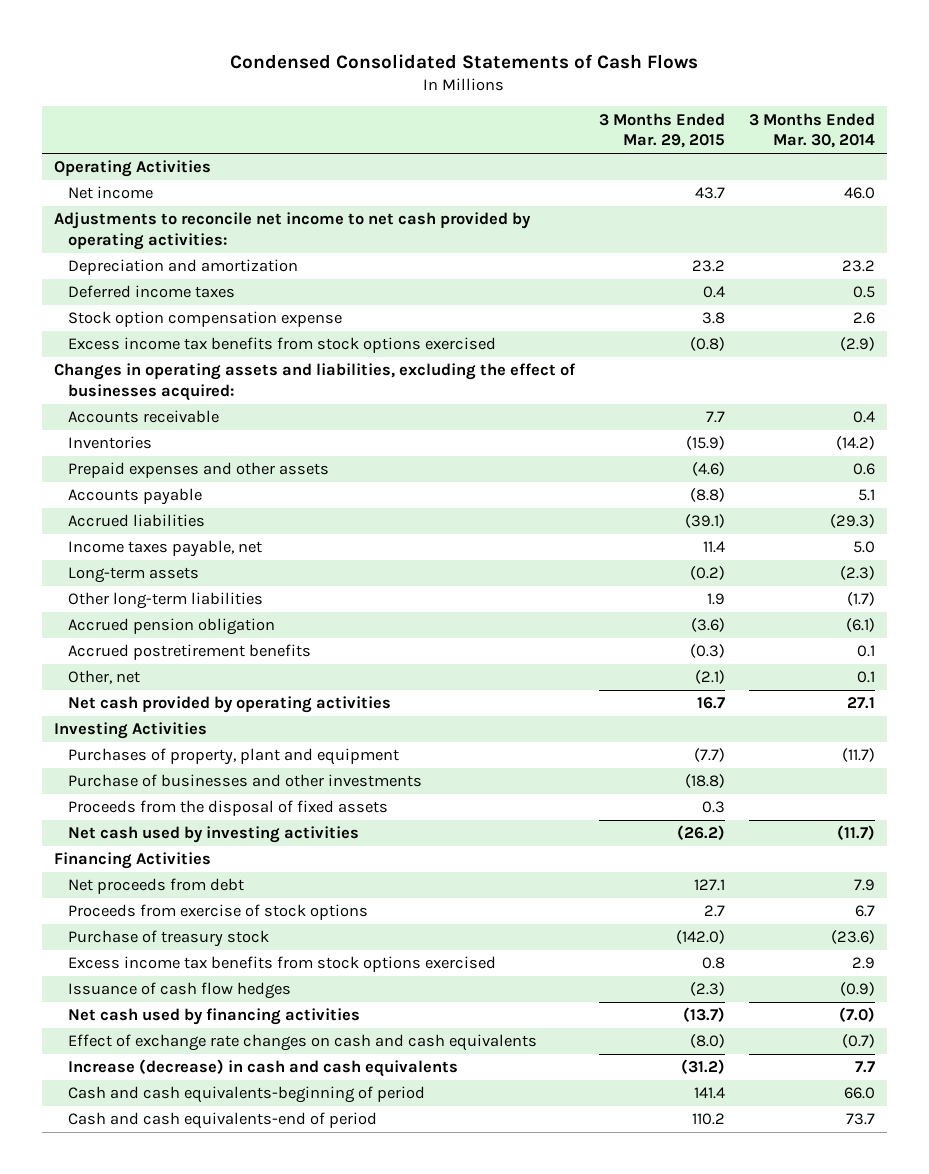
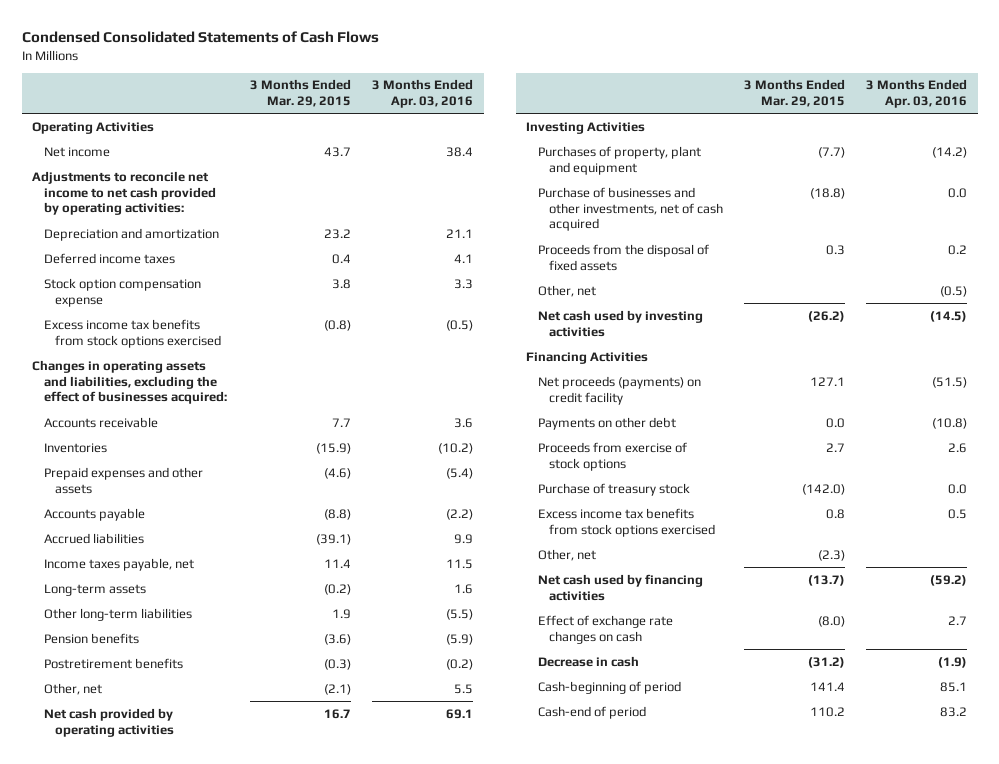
- | 3 Months Ended Mar. 29, 2015 | 3 Months Ended Mar. 30, 2014
+ | 3 Months Ended Mar. 29, 2015 | 3 Months Ended Apr. 03, 2016
- Accrued pension obligation | (3.6) | (6.1)
- Accrued postretirement benefits | (0.3) | 0.1
+ Pension benefits | (3.6) | (5.9)
+ Postretirement benefits | (0.3) | (0.2)
- Purchase of businesses and other investments | (18.8) |
+ Purchase of businesses and other investments, net of cash acquired | (18.8) | 0.0
+ Other, net | | (0.5)
- Net proceeds from debt | 127.1 | 7.9
+ Net proceeds (payments) on credit facility | 127.1 | (51.5)
+ Payments on other debt | 0.0 | (10.8)
- Issuance of cash flow hedges | (2.3) | (0.9)
+ Other, net | (2.3) |
- Effect of exchange rate changes on cash and cash equivalents | (8.0) | (0.7)
- Increase (decrease) in cash and cash equivalents | (31.2) | 7.7
- Cash and cash equivalents-beginning of period | 141.4 | 66.0
- Cash and cash equivalents-end of period | 110.2 | 73.7
+ Effect of exchange rate changes on cash | (8.0) | 2.7
+ Decrease in cash | (31.2) | (1.9)
+ Cash-beginning of period | 141.4 | 85.1
+ Cash-end of period | 110.2 | 83.2

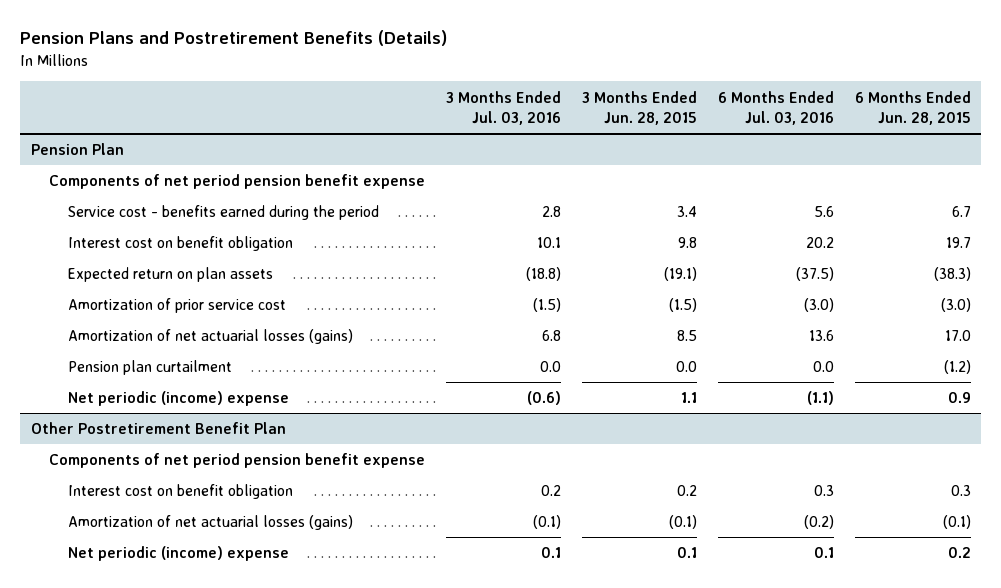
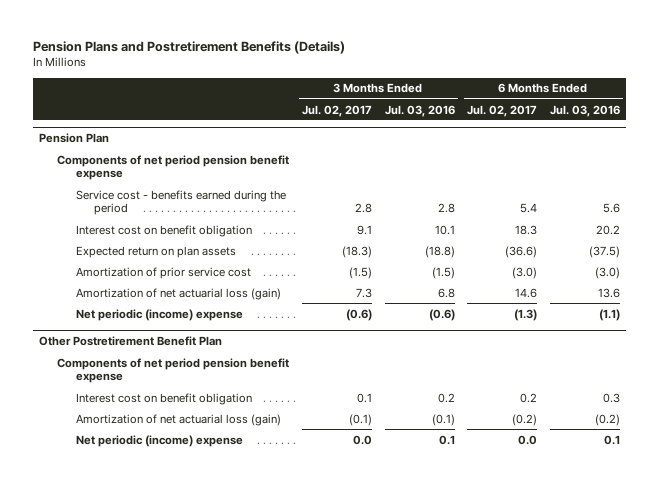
- | 3 Months Ended Jul. 03, 2016 | 3 Months Ended Jun. 28, 2015 | 6 Months Ended Jul. 03, 2016 | 6 Months Ended Jun. 28, 2015
+ | 3 Months Ended Jul. 02, 2017 | 3 Months Ended Jul. 03, 2016 | 6 Months Ended Jul. 02, 2017 | 6 Months Ended Jul. 03, 2016
@ Pension Plan
- Amortization of net actuarial losses (gains) | 6.8 | 8.5 | 13.6 | 17.0
- Pension plan curtailment | 0.0 | 0.0 | 0.0 | (1.2)
+ Amortization of net actuarial loss (gain) | 7.3 | 6.8 | 14.6 | 13.6
@ Other Postretirement Benefit Plan
- Amortization of net actuarial losses (gains) | (0.1) | (0.1) | (0.2) | (0.1)
+ Amortization of net actuarial loss (gain) | (0.1) | (0.1) | (0.2) | (0.2)

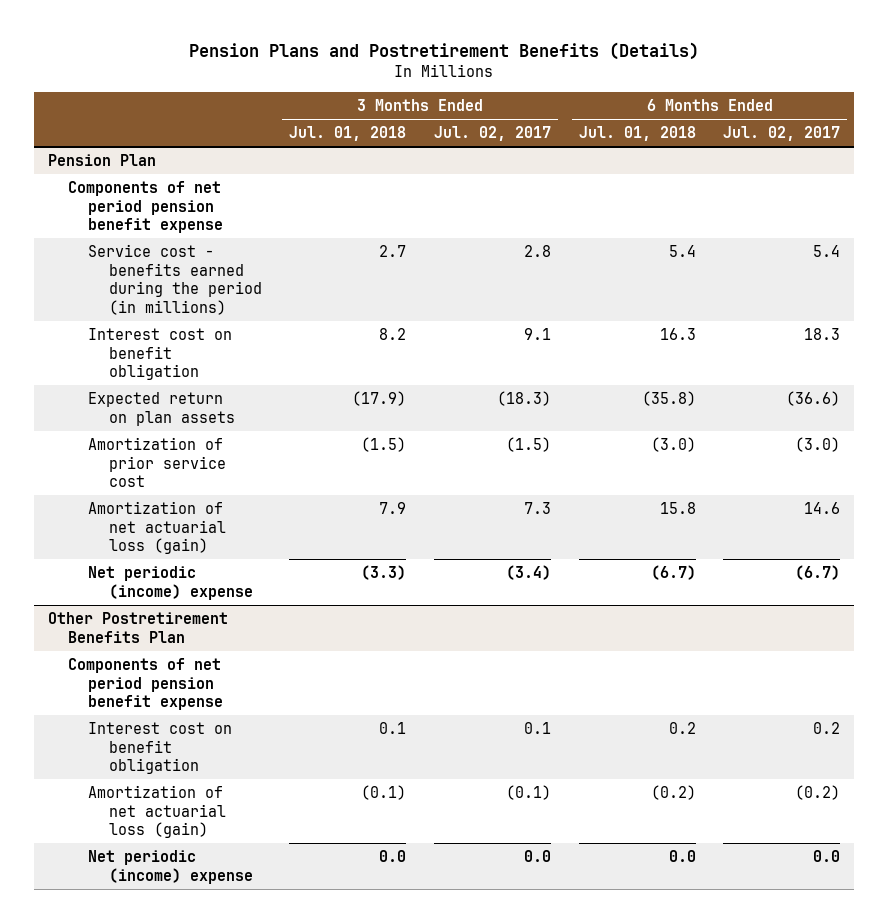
- | 3 Months Ended Jul. 02, 2017 | 3 Months Ended Jul. 03, 2016 | 6 Months Ended Jul. 02, 2017 | 6 Months Ended Jul. 03, 2016
+ | 3 Months Ended Jul. 01, 2018 | 3 Months Ended Jul. 02, 2017 | 6 Months Ended Jul. 01, 2018 | 6 Months Ended Jul. 02, 2017
@ Pension Plan
- Service cost - benefits earned during the period | 2.8 | 2.8 | 5.4 | 5.6
+ Service cost - benefits earned during the period (in millions) | 2.7 | 2.8 | 5.4 | 5.4
- Net periodic (income) expense | (0.6) | (0.6) | (1.3) | (1.1)
- Other Postretirement Benefit Plan
@ Pension Plan
+ Net periodic (income) expense | (3.3) | (3.4) | (6.7) | (6.7)
+ Other Postretirement Benefits Plan

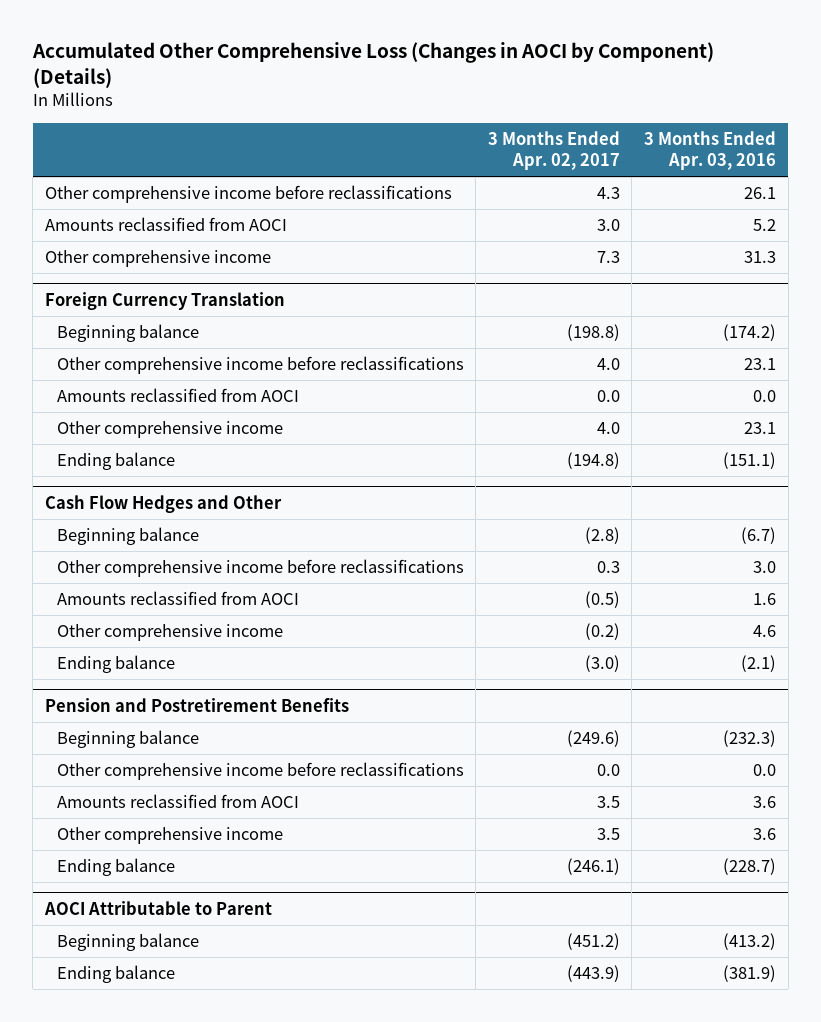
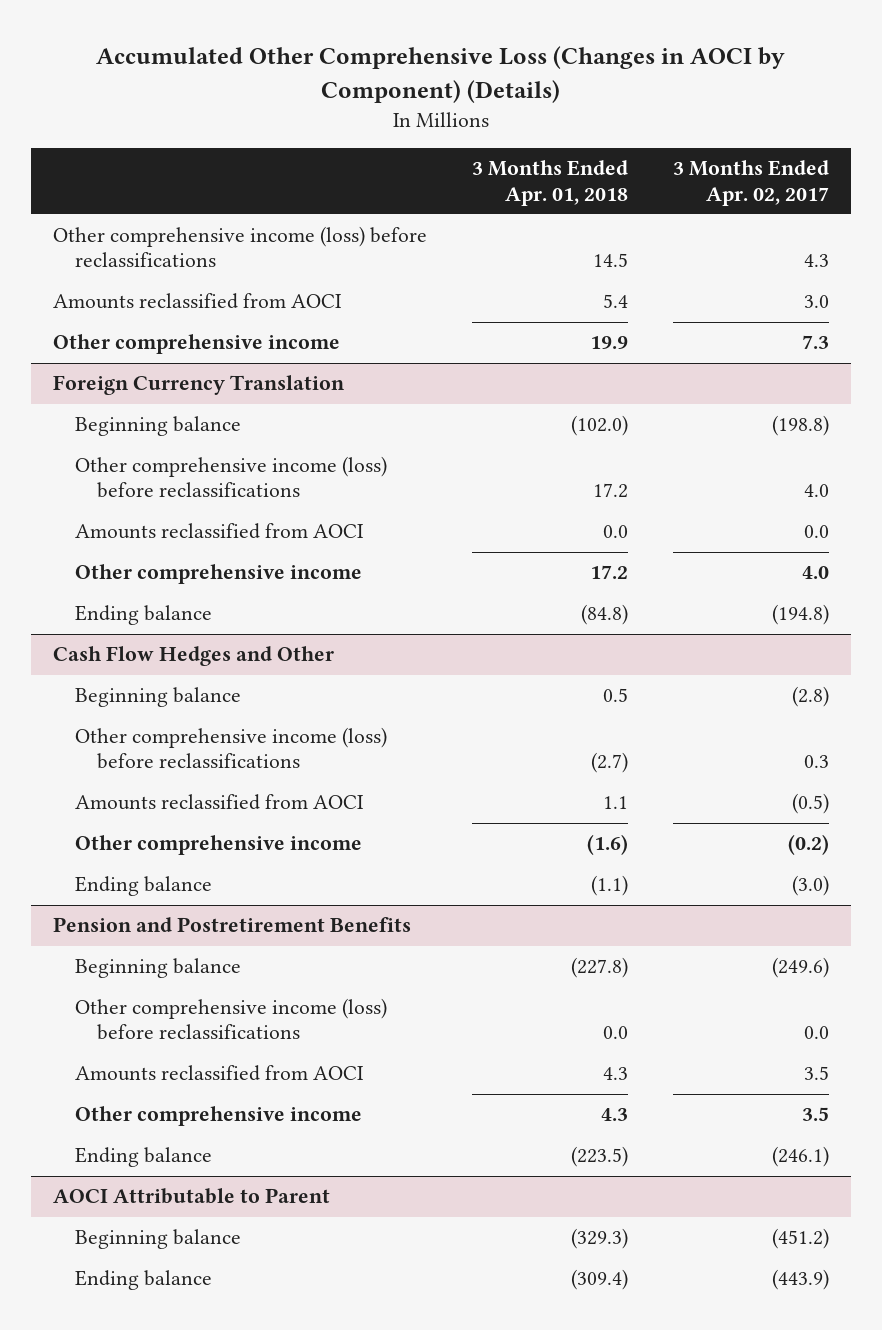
- | 3 Months Ended Apr. 02, 2017 | 3 Months Ended Apr. 03, 2016
+ | 3 Months Ended Apr. 01, 2018 | 3 Months Ended Apr. 02, 2017
- Other comprehensive income before reclassifications | 4.3 | 26.1
+ Other comprehensive income (loss) before reclassifications | 14.5 | 4.3
@ Foreign Currency Translation
- Other comprehensive income before reclassifications | 4.0 | 23.1
+ Other comprehensive income (loss) before reclassifications | 17.2 | 4.0
@ Cash Flow Hedges and Other
- Other comprehensive income before reclassifications | 0.3 | 3.0
+ Other comprehensive income (loss) before reclassifications | (2.7) | 0.3
@ Pension and Postretirement Benefits
- Other comprehensive income before reclassifications | 0.0 | 0.0
+ Other comprehensive income (loss) before reclassifications | 0.0 | 0.0

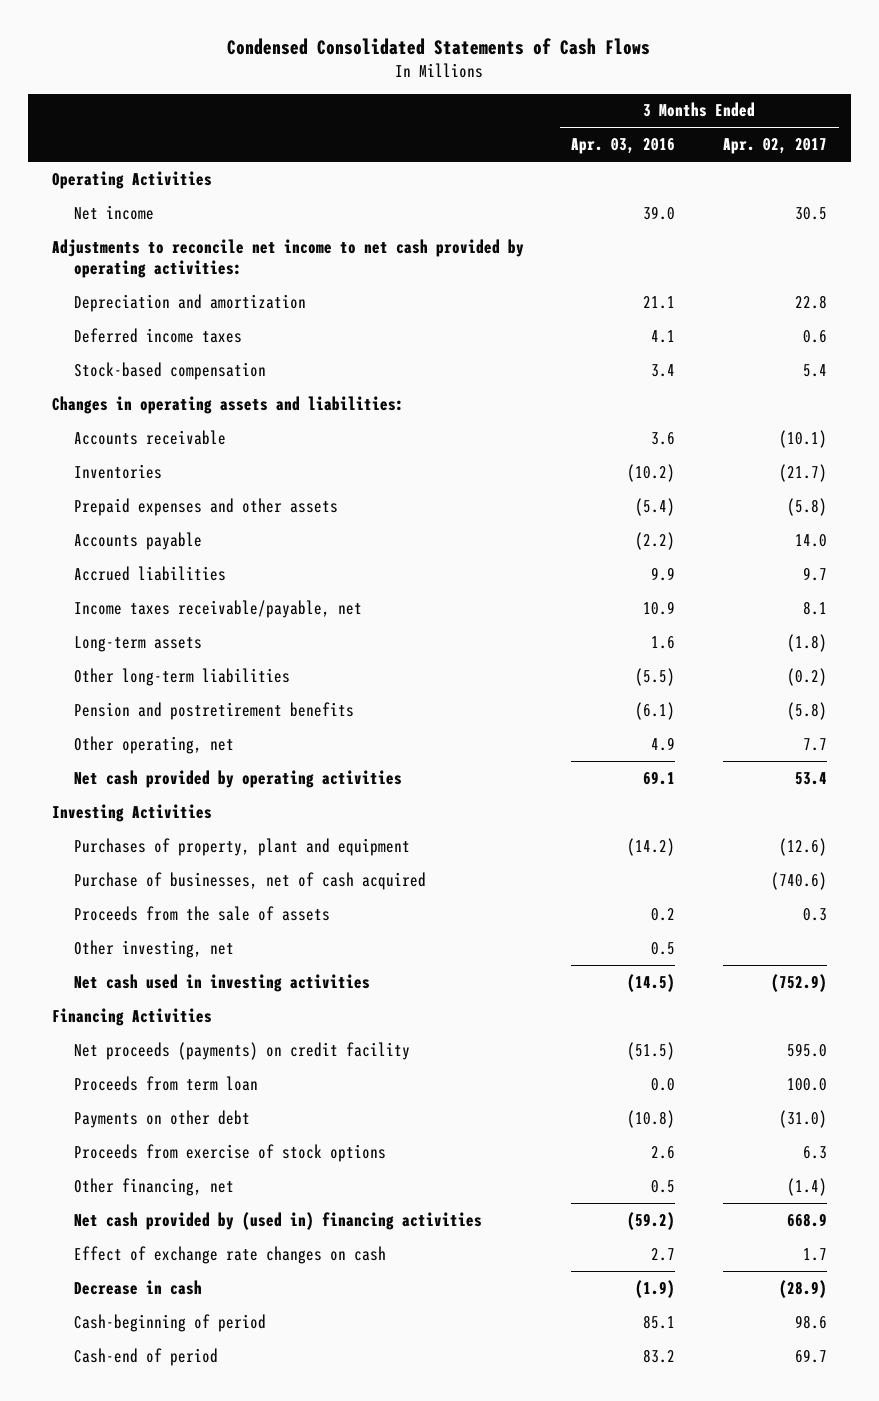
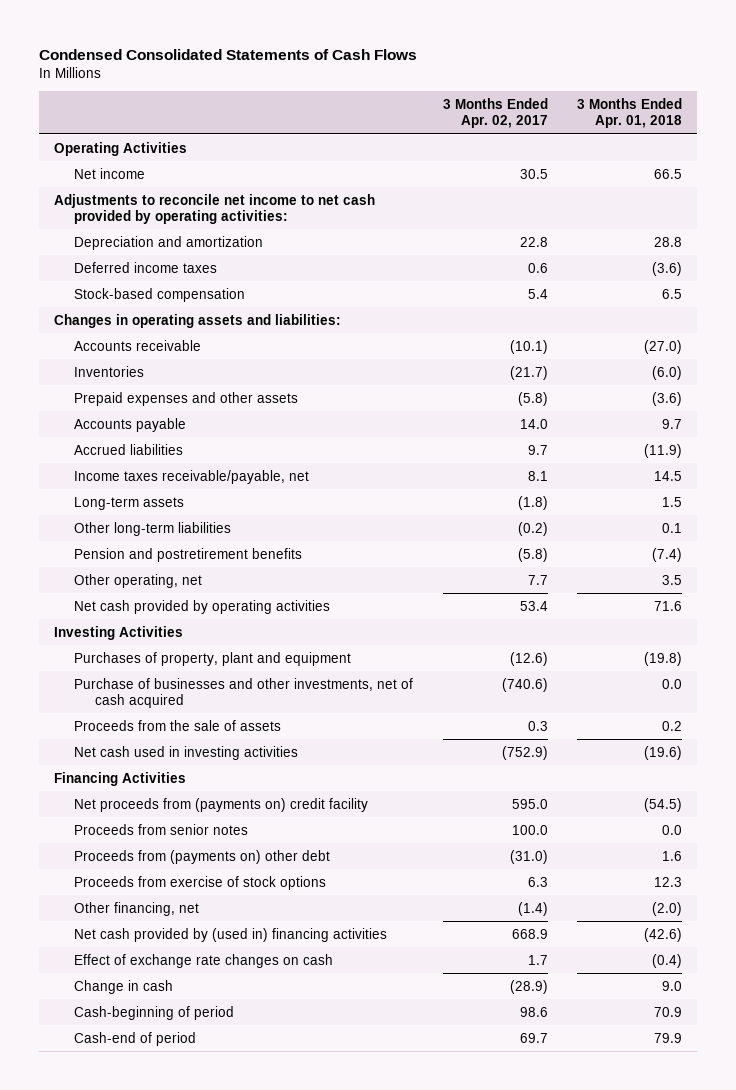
- | 3 Months Ended Apr. 03, 2016 | 3 Months Ended Apr. 02, 2017
+ | 3 Months Ended Apr. 02, 2017 | 3 Months Ended Apr. 01, 2018
- Purchase of businesses, net of cash acquired | | (740.6)
+ Purchase of businesses and other investments, net of cash acquired | (740.6) | 0.0
- Other investing, net | 0.5 |
- Net proceeds (payments) on credit facility | (51.5) | 595.0
- Proceeds from term loan | 0.0 | 100.0
- Payments on other debt | (10.8) | (31.0)
+ Net proceeds from (payments on) credit facility | 595.0 | (54.5)
+ Proceeds from senior notes | 100.0 | 0.0
+ Proceeds from (payments on) other debt | (31.0) | 1.6
- Decrease in cash | (1.9) | (28.9)
+ Change in cash | (28.9) | 9.0

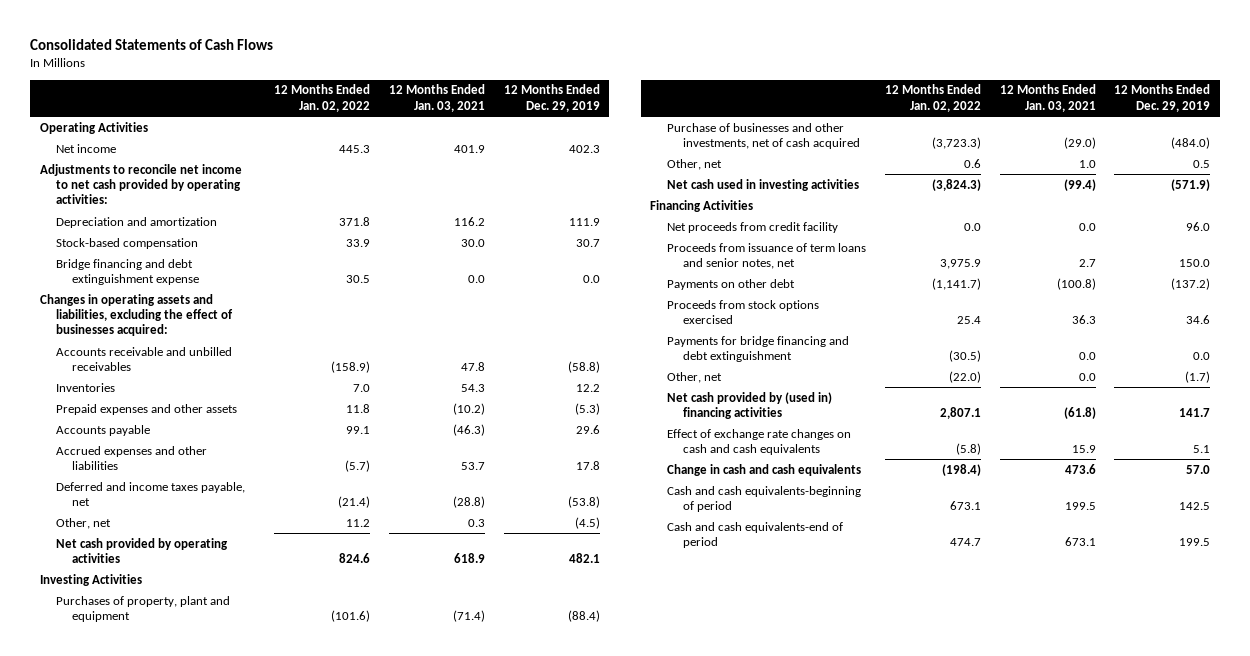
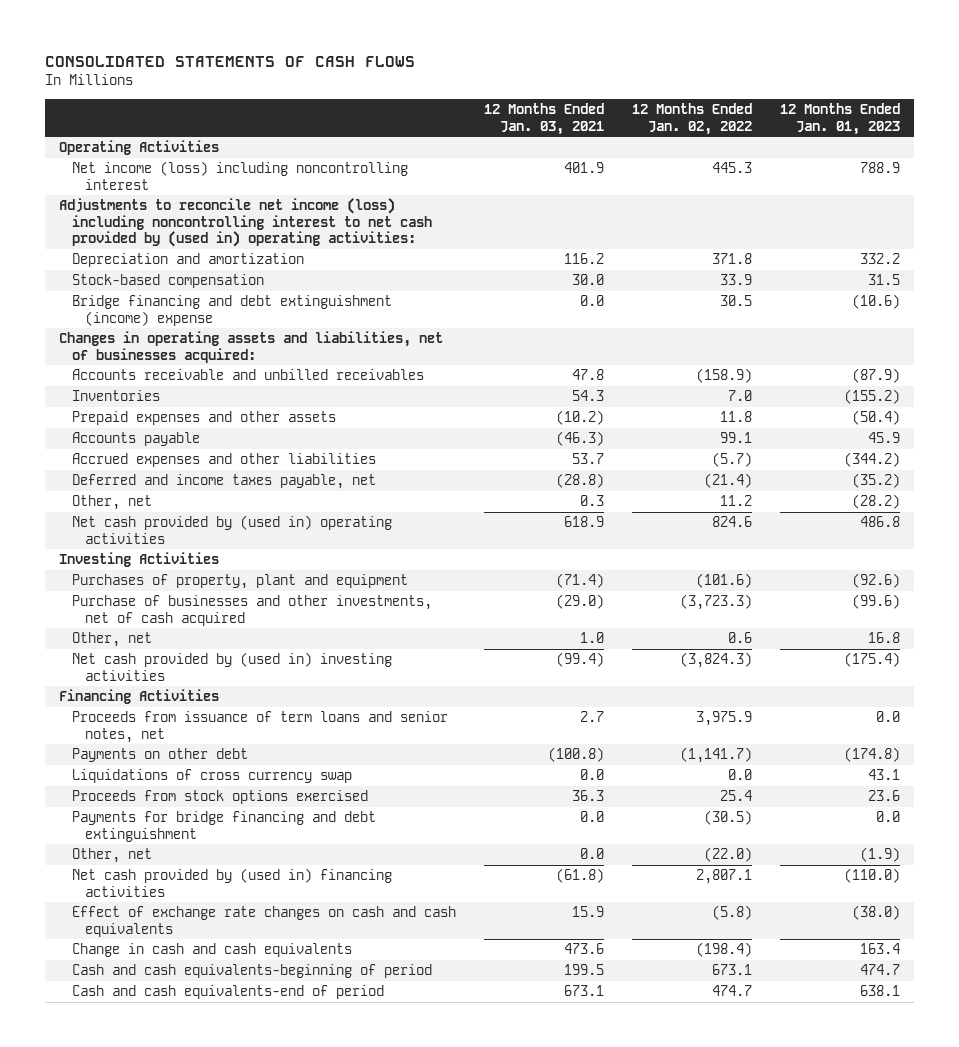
- Consolidated Statements of Cash Flows
+ CONSOLIDATED STATEMENTS OF CASH FLOWS
- | 12 Months Ended Jan. 02, 2022 | 12 Months Ended Jan. 03, 2021 | 12 Months Ended Dec. 29, 2019
+ | 12 Months Ended Jan. 03, 2021 | 12 Months Ended Jan. 02, 2022 | 12 Months Ended Jan. 01, 2023
- Net income | 445.3 | 401.9 | 402.3
- Adjustments to reconcile net income to net cash provided by operating activities:
+ Net income (loss) including noncontrolling interest | 401.9 | 445.3 | 788.9
+ Adjustments to reconcile net income (loss) including noncontrolling interest to net cash provided by (used in) operating activities:
- Bridge financing and debt extinguishment expense | 30.5 | 0.0 | 0.0
- Changes in operating assets and liabilities, excluding the effect of businesses acquired:
+ Bridge financing and debt extinguishment (income) expense | 0.0 | 30.5 | (10.6)
+ Changes in operating assets and liabilities, net of businesses acquired:
- Net cash provided by operating activities | 824.6 | 618.9 | 482.1
+ Net cash provided by (used in) operating activities | 618.9 | 824.6 | 486.8
- Net cash used in investing activities | (3,824.3) | (99.4) | (571.9)
+ Net cash provided by (used in) investing activities | (99.4) | (3,824.3) | (175.4)
- Net proceeds from credit facility | 0.0 | 0.0 | 96.0
+ Liquidations of cross currency swap | 0.0 | 0.0 | 43.1

